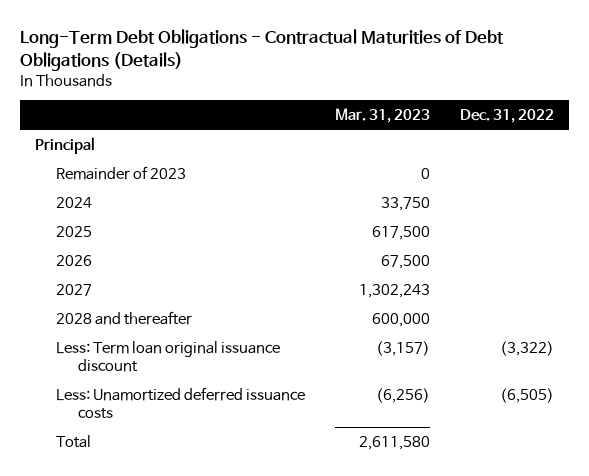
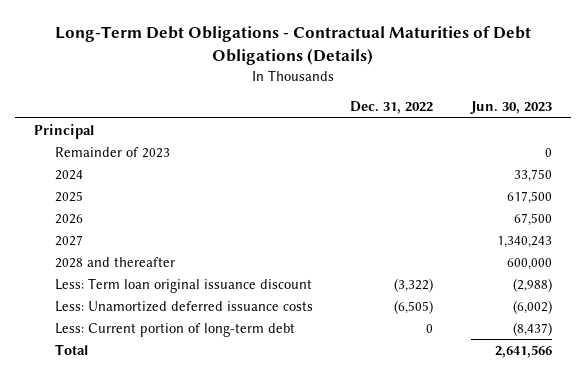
- | Mar. 31, 2023 | Dec. 31, 2022
+ | Dec. 31, 2022 | Jun. 30, 2023
+ Less: Current portion of long-term debt | 0 | (8,437)

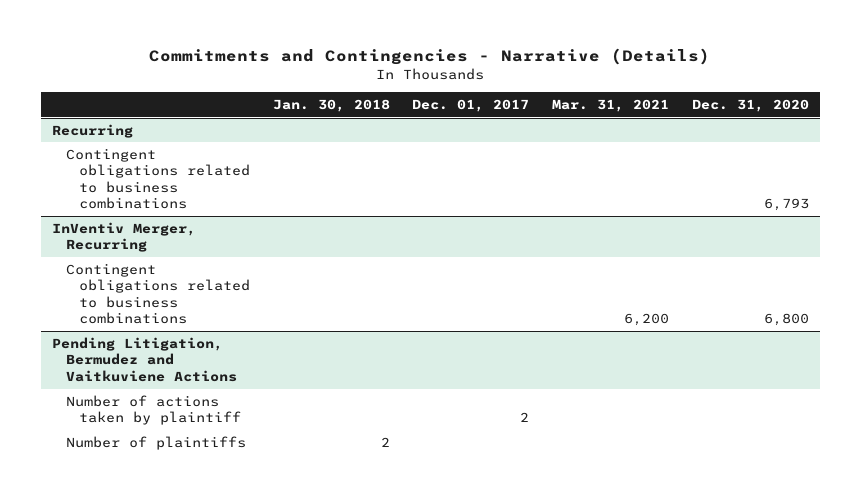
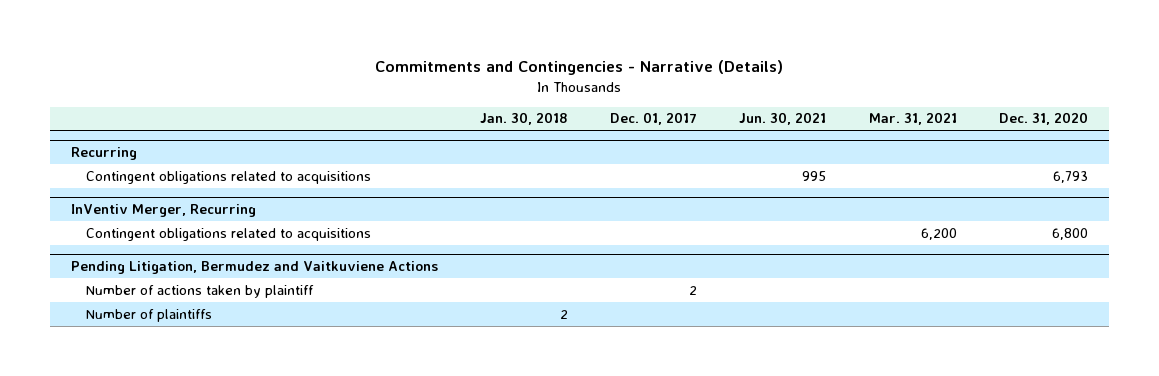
- | Jan. 30, 2018 | Dec. 01, 2017 | Mar. 31, 2021 | Dec. 31, 2020
+ | Jan. 30, 2018 | Dec. 01, 2017 | Jun. 30, 2021 | Mar. 31, 2021 | Dec. 31, 2020
@ Recurring
- Contingent obligations related to business combinations | | | | 6,793
+ Contingent obligations related to acquisitions | | | 995 | | 6,793
@ InVentiv Merger, Recurring
- Contingent obligations related to business combinations | | | 6,200 | 6,800
+ Contingent obligations related to acquisitions | | | | 6,200 | 6,800

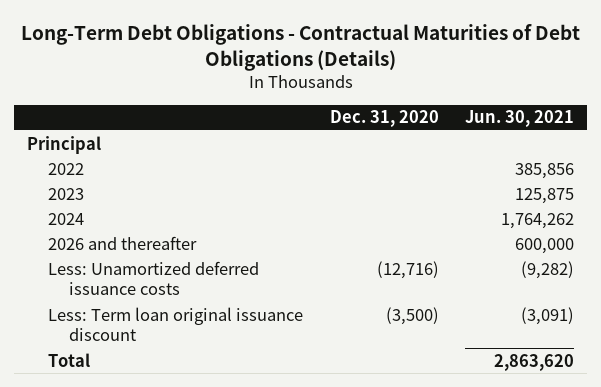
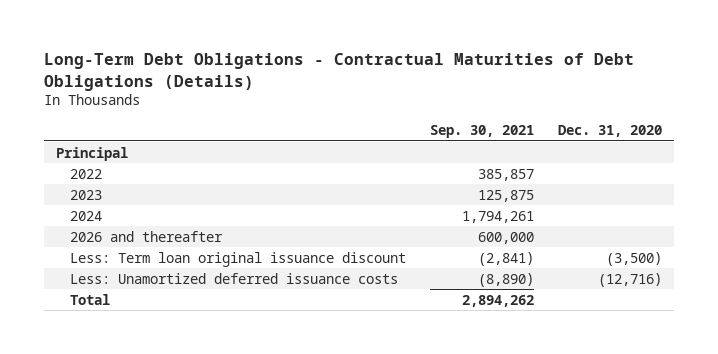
- | Dec. 31, 2020 | Jun. 30, 2021
+ | Sep. 30, 2021 | Dec. 31, 2020
moved down: Less: Unamortized deferred issuance costs | (8,890) | (12,716)

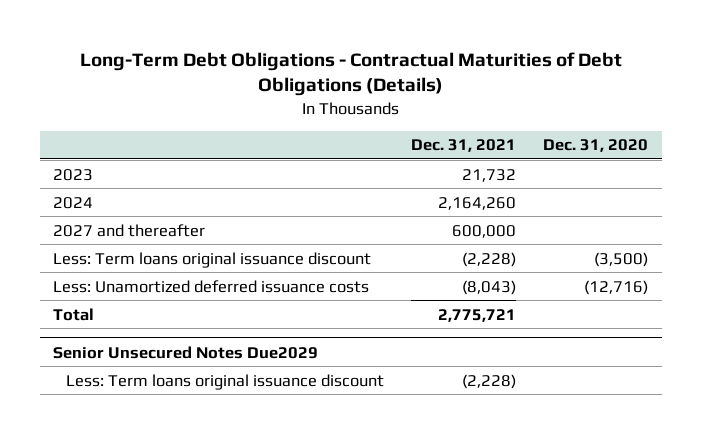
- | Sep. 30, 2021 | Dec. 31, 2020
+ | Dec. 31, 2021 | Dec. 31, 2020
- Principal
- 2022 | 385,857 |
- 2026 and thereafter | 600,000 |
- Less: Term loan original issuance discount | (2,841) | (3,500)
+ 2027 and thereafter | 600,000 |
+ Less: Term loans original issuance discount | (2,228) | (3,500)
+ Senior Unsecured Notes Due2029
+ Less: Term loans original issuance discount | (2,228) |

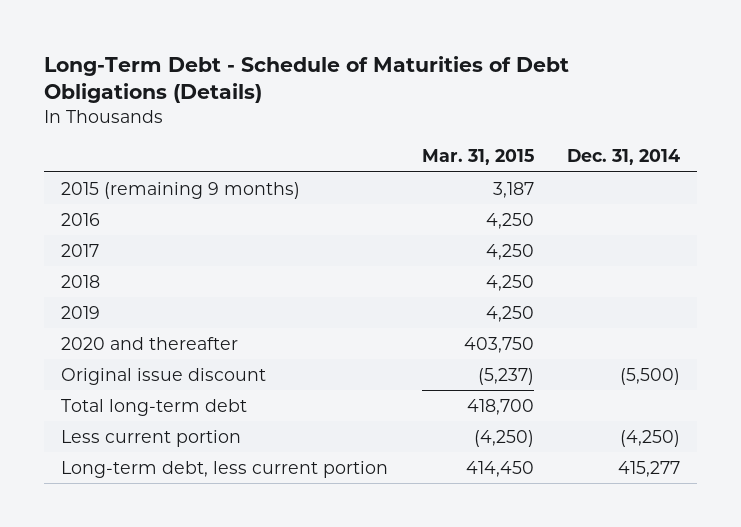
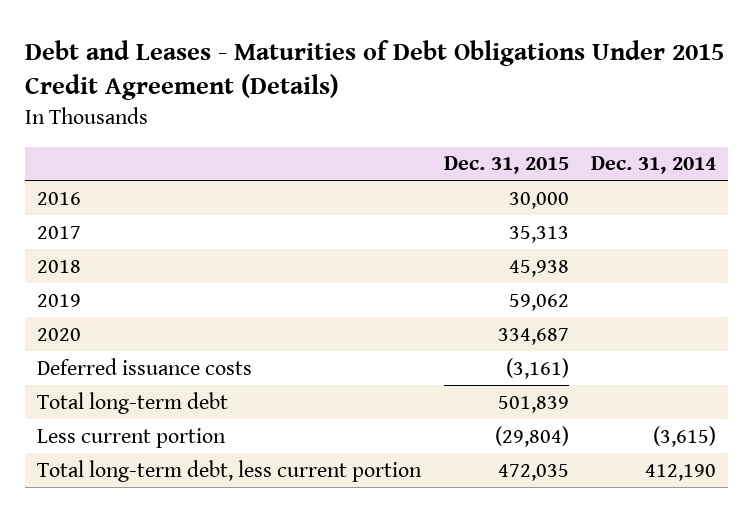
- Long-Term Debt - Schedule of Maturities of Debt Obligations (Details)
+ Debt and Leases - Maturities of Debt Obligations Under 2015 Credit Agreement (Details)
- | Mar. 31, 2015 | Dec. 31, 2014
+ | Dec. 31, 2015 | Dec. 31, 2014
- 2015 (remaining 9 months) | 3,187 |
- 2020 and thereafter | 403,750 |
- Original issue discount | (5,237) | (5,500)
+ 2020 | 334,687 |
+ Deferred issuance costs | (3,161) |
- Less current portion | (4,250) | (4,250)
- Long-term debt, less current portion | 414,450 | 415,277
+ Less current portion | (29,804) | (3,615)
+ Total long-term debt, less current portion | 472,035 | 412,190

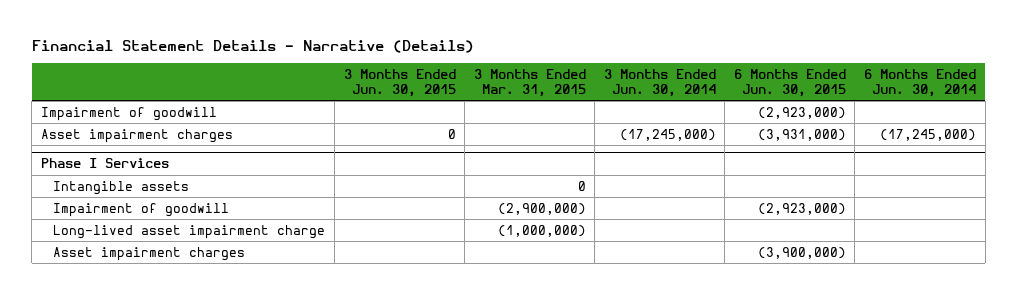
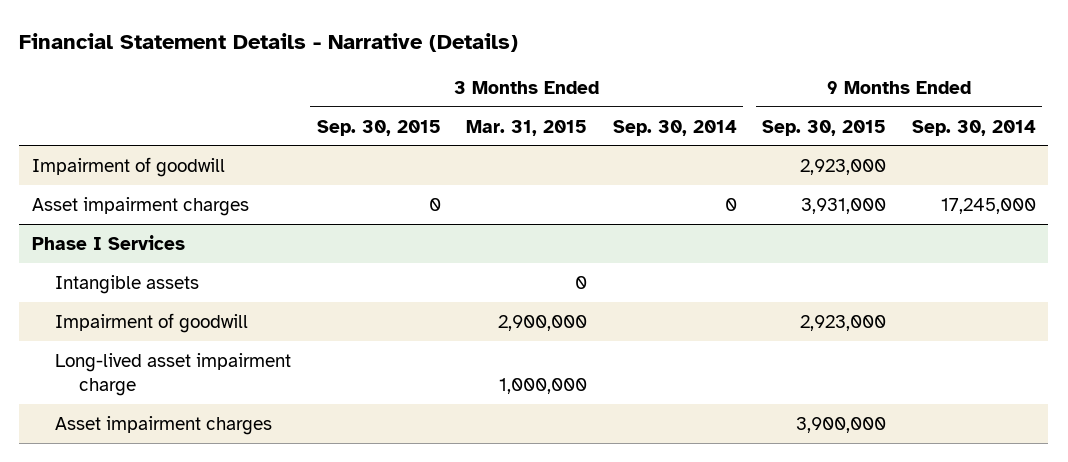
- | 3 Months Ended Jun. 30, 2015 | 3 Months Ended Mar. 31, 2015 | 3 Months Ended Jun. 30, 2014 | 6 Months Ended Jun. 30, 2015 | 6 Months Ended Jun. 30, 2014
+ | 3 Months Ended Sep. 30, 2015 | 3 Months Ended Mar. 31, 2015 | 3 Months Ended Sep. 30, 2014 | 9 Months Ended Sep. 30, 2015 | 9 Months Ended Sep. 30, 2014
@ Phase I Services
- Impairment of goodwill | | (2,900,000) | | (2,923,000) |
- Long-lived asset impairment charge | | (1,000,000) | | |
+ Impairment of goodwill | | 2,900,000 | | 2,923,000 |
+ Long-lived asset impairment charge | | 1,000,000 | | |

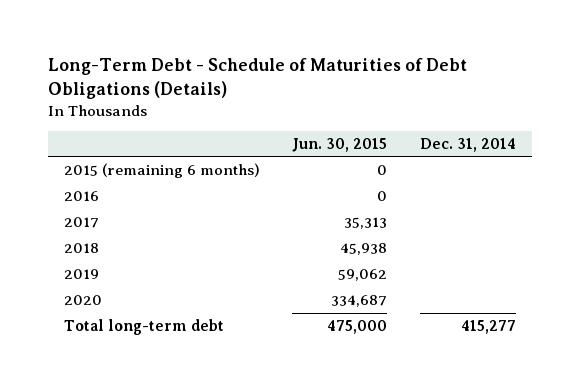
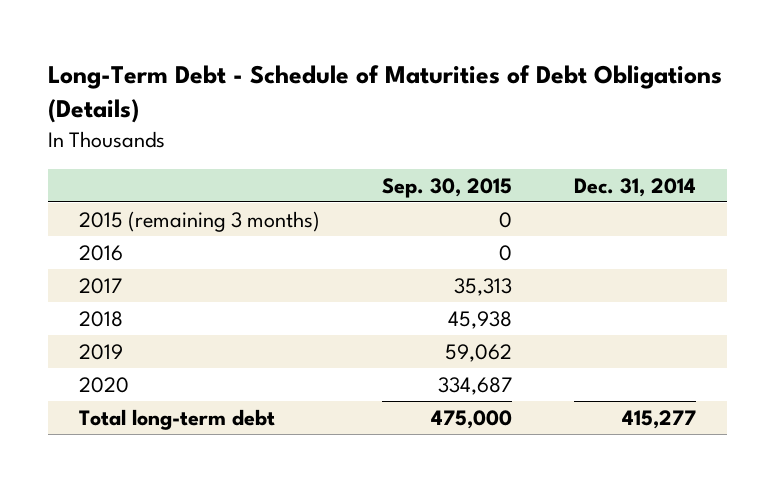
- | Jun. 30, 2015 | Dec. 31, 2014
+ | Sep. 30, 2015 | Dec. 31, 2014
- 2015 (remaining 6 months) | 0 |
+ 2015 (remaining 3 months) | 0 |

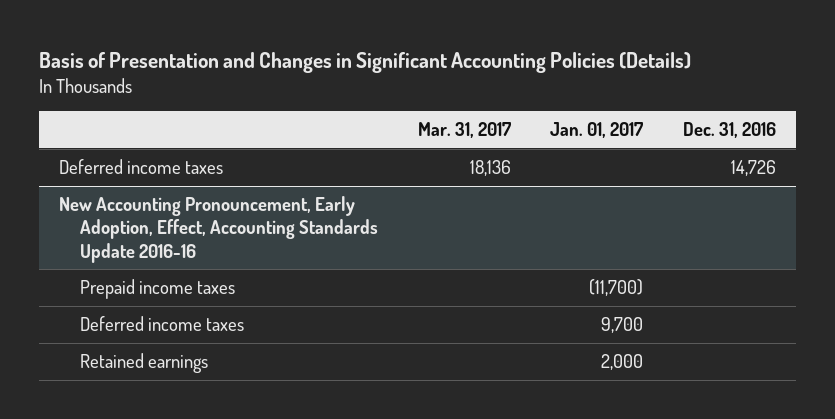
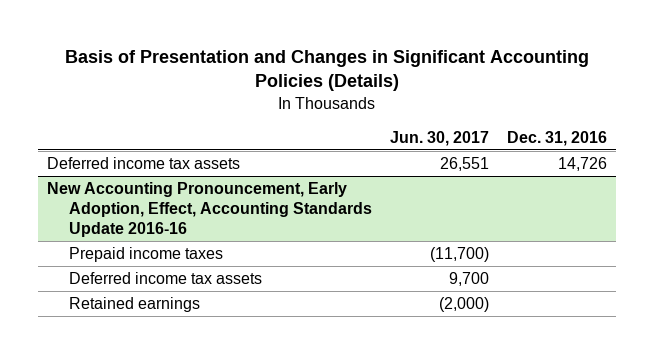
- | Mar. 31, 2017 | Jan. 01, 2017 | Dec. 31, 2016
+ | Jun. 30, 2017 | Dec. 31, 2016
- Deferred income taxes | 18,136 | | 14,726
+ Deferred income tax assets | 26,551 | 14,726
@ New Accounting Pronouncement, Early Adoption, Effect, Accounting Standards Update 2016-16
- Deferred income taxes | | 9,700 |
+ Deferred income tax assets | 9,700 |

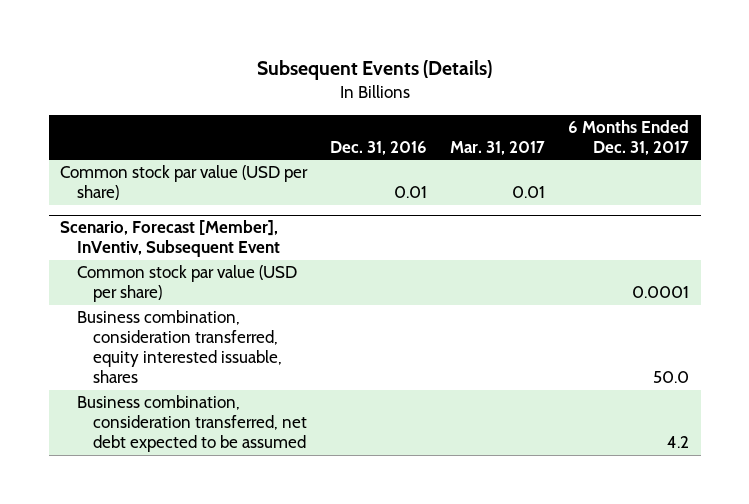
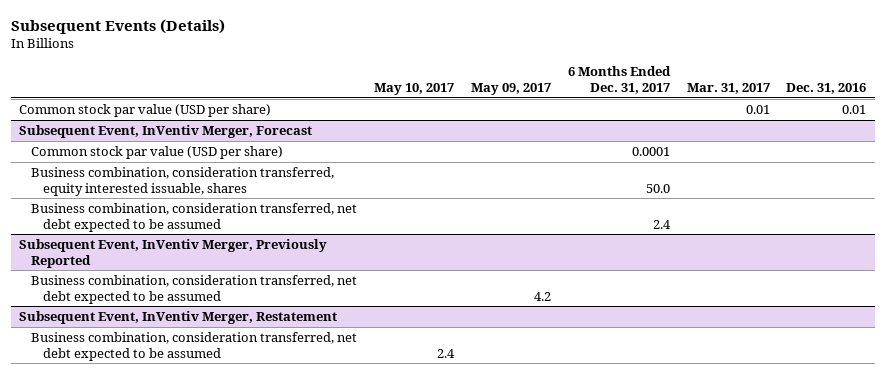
- | Dec. 31, 2016 | Mar. 31, 2017 | 6 Months Ended Dec. 31, 2017
+ | May 10, 2017 | May 09, 2017 | 6 Months Ended Dec. 31, 2017 | Mar. 31, 2017 | Dec. 31, 2016
- Scenario, Forecast [Member], InVentiv, Subsequent Event
+ Subsequent Event, InVentiv Merger, Forecast
- Business combination, consideration transferred, net debt expected to be assumed | | | 4.2
+ Business combination, consideration transferred, net debt expected to be assumed | | | 2.4 | |
+ Subsequent Event, InVentiv Merger, Previously Reported
+ Business combination, consideration transferred, net debt expected to be assumed | | 4.2 | | |
+ Subsequent Event, InVentiv Merger, Restatement
+ Business combination, consideration transferred, net debt expected to be assumed | 2.4 | | | |

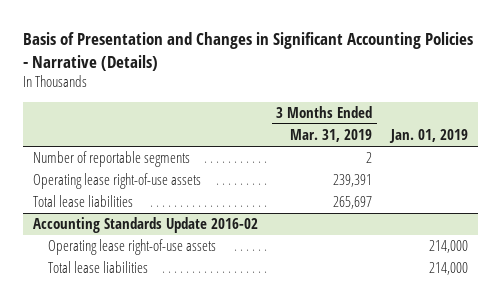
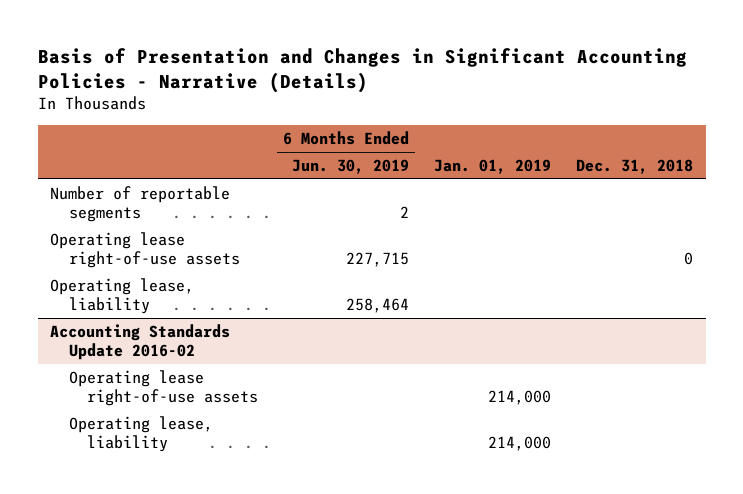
- | 3 Months Ended Mar. 31, 2019 | Jan. 01, 2019
+ | 6 Months Ended Jun. 30, 2019 | Jan. 01, 2019 | Dec. 31, 2018
- Total lease liabilities | 265,697 |
+ Operating lease, liability | 258,464 | |
@ Accounting Standards Update 2016-02
- Total lease liabilities | | 214,000
+ Operating lease, liability | | 214,000 |

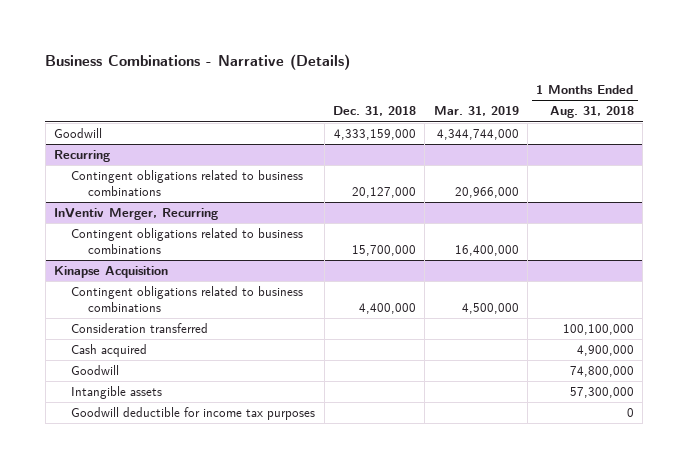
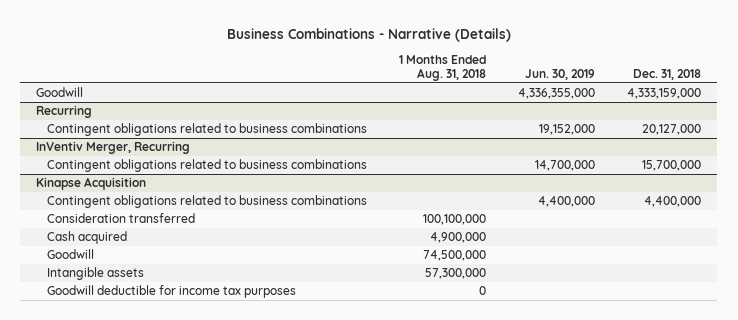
- | Dec. 31, 2018 | Mar. 31, 2019 | 1 Months Ended Aug. 31, 2018
+ | 1 Months Ended Aug. 31, 2018 | Jun. 30, 2019 | Dec. 31, 2018
@ Kinapse Acquisition
- Goodwill | | | 74,800,000
+ Goodwill | 74,500,000 | |

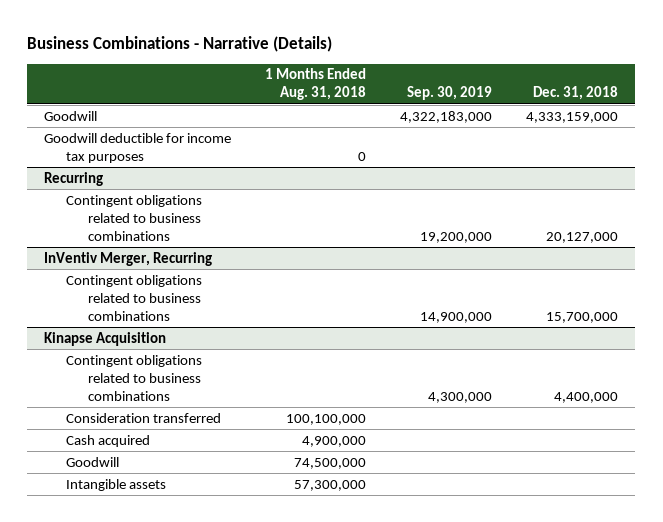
- | 1 Months Ended Aug. 31, 2018 | Jun. 30, 2019 | Dec. 31, 2018
+ | 1 Months Ended Aug. 31, 2018 | Sep. 30, 2019 | Dec. 31, 2018
+ Goodwill deductible for income tax purposes | 0 | |
@ Kinapse Acquisition
- Goodwill deductible for income tax purposes | 0 | |

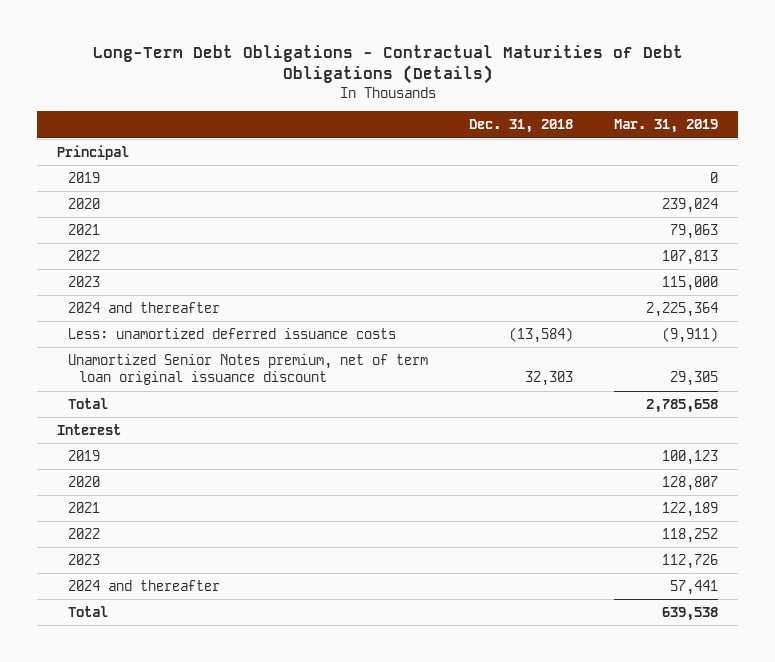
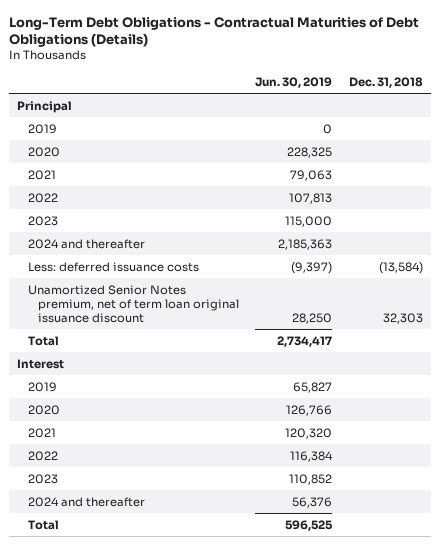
- | Dec. 31, 2018 | Mar. 31, 2019
+ | Jun. 30, 2019 | Dec. 31, 2018
- Less: unamortized deferred issuance costs | (13,584) | (9,911)
+ Less: deferred issuance costs | (9,397) | (13,584)

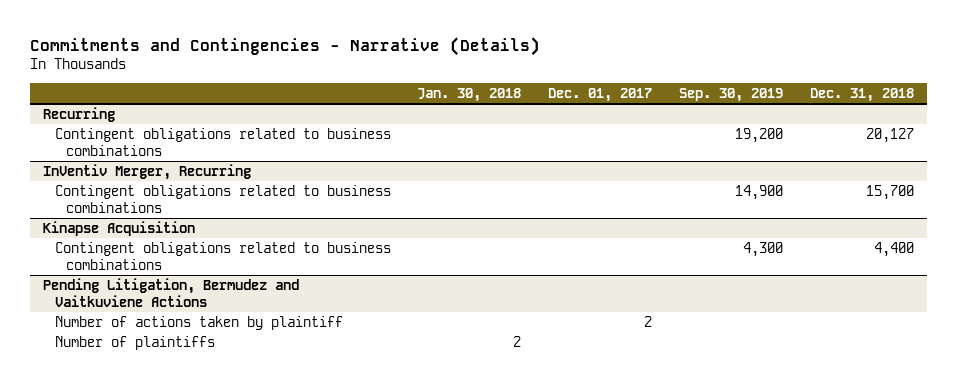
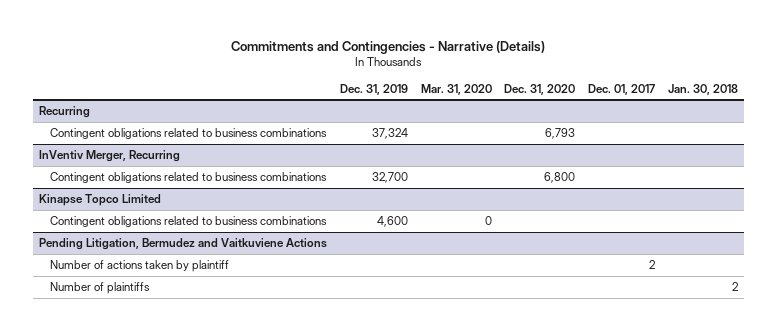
- | Jan. 30, 2018 | Dec. 01, 2017 | Sep. 30, 2019 | Dec. 31, 2018
+ | Dec. 31, 2019 | Mar. 31, 2020 | Dec. 31, 2020 | Dec. 01, 2017 | Jan. 30, 2018
- Kinapse Acquisition
+ Kinapse Topco Limited

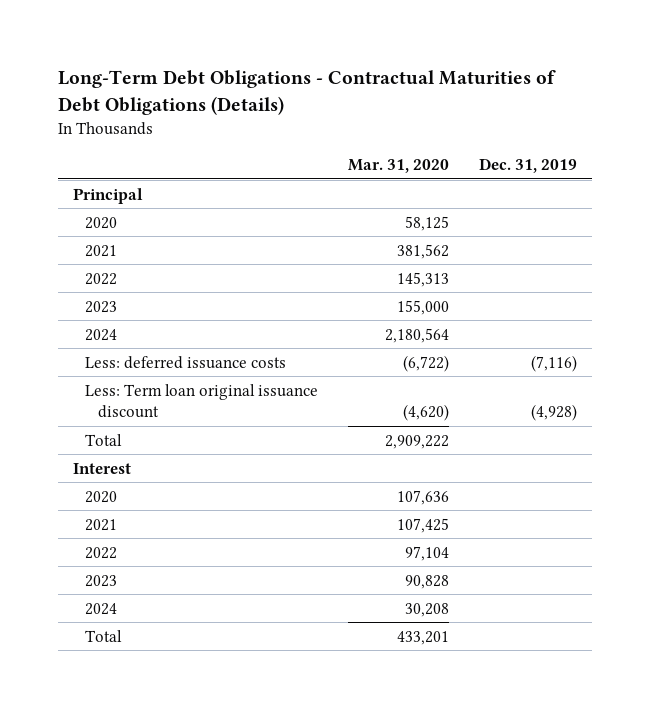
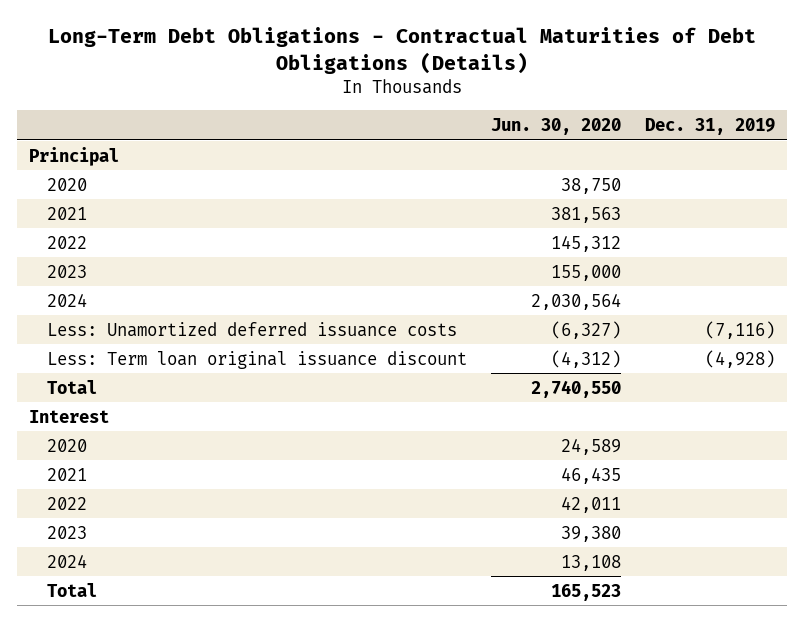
- | Mar. 31, 2020 | Dec. 31, 2019
+ | Jun. 30, 2020 | Dec. 31, 2019
- Less: deferred issuance costs | (6,722) | (7,116)
+ Less: Unamortized deferred issuance costs | (6,327) | (7,116)

